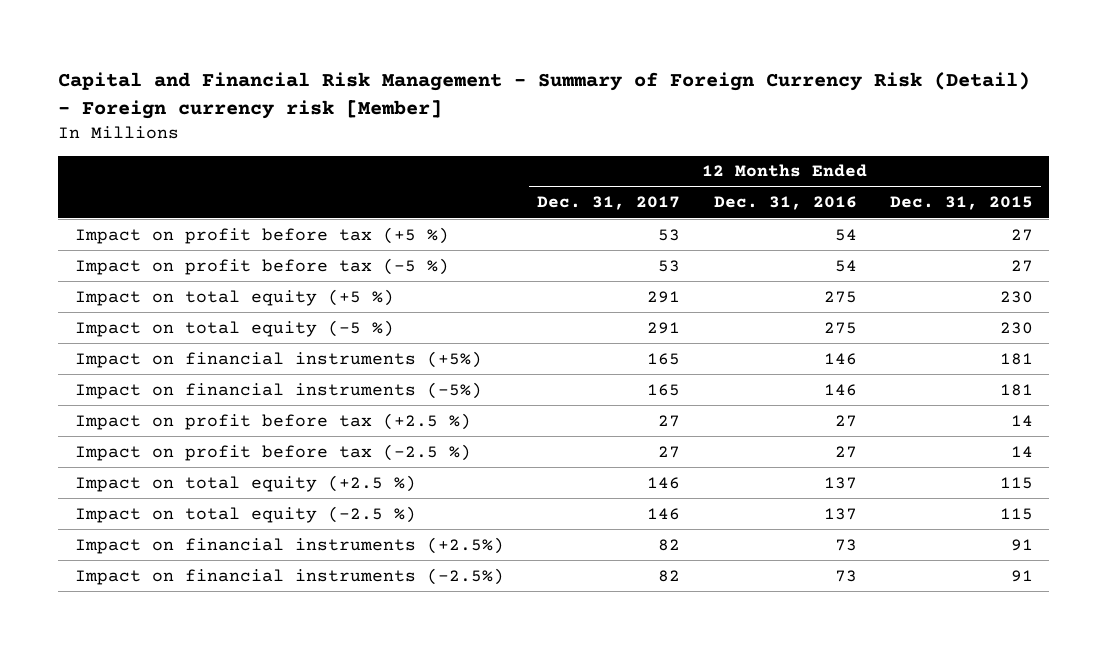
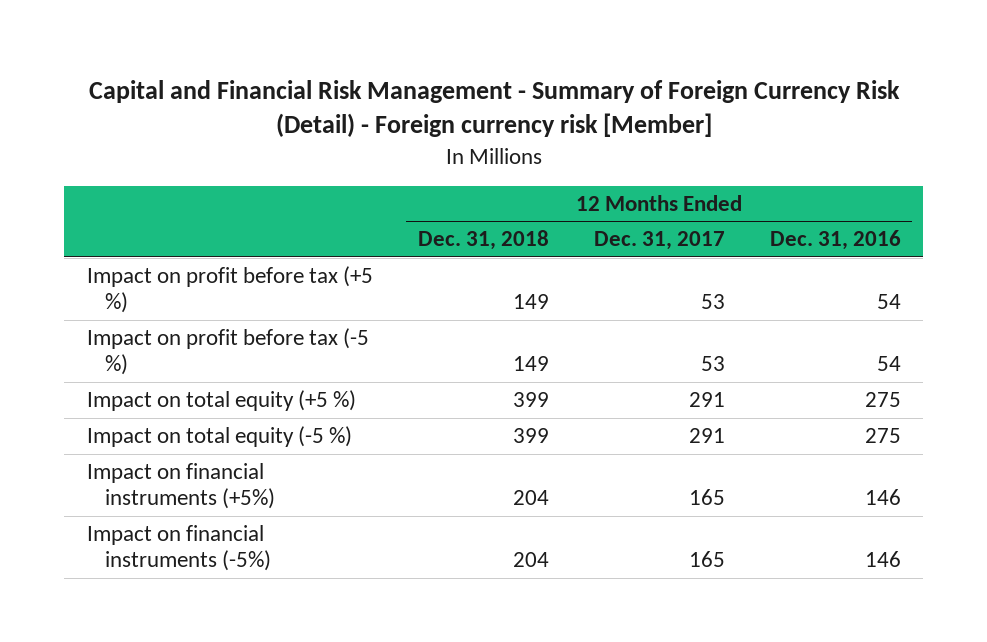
- | 12 Months Ended Dec. 31, 2017 | 12 Months Ended Dec. 31, 2016 | 12 Months Ended Dec. 31, 2015
+ | 12 Months Ended Dec. 31, 2018 | 12 Months Ended Dec. 31, 2017 | 12 Months Ended Dec. 31, 2016
- Impact on profit before tax (+2.5 %) | 27 | 27 | 14
- Impact on profit before tax (-2.5 %) | 27 | 27 | 14
- Impact on total equity (+2.5 %) | 146 | 137 | 115
- Impact on total equity (-2.5 %) | 146 | 137 | 115
- Impact on financial instruments (+2.5%) | 82 | 73 | 91
- Impact on financial instruments (-2.5%) | 82 | 73 | 91

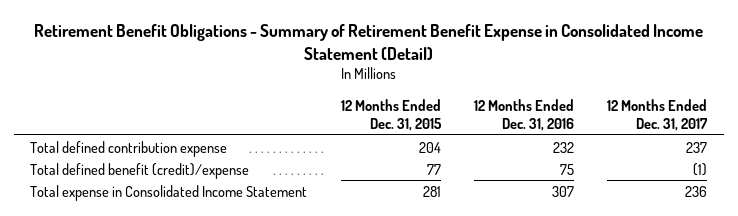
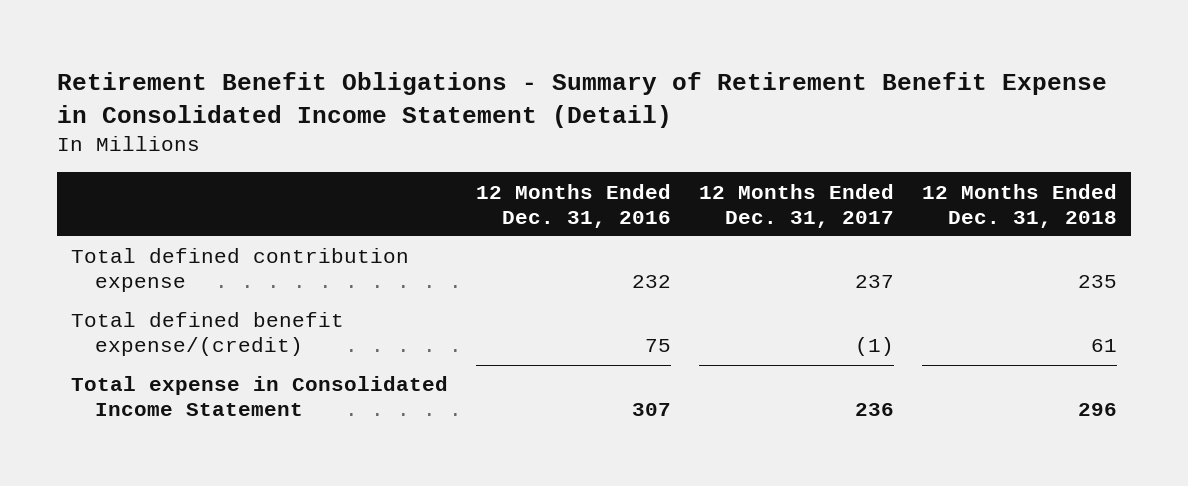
- | 12 Months Ended Dec. 31, 2015 | 12 Months Ended Dec. 31, 2016 | 12 Months Ended Dec. 31, 2017
+ | 12 Months Ended Dec. 31, 2016 | 12 Months Ended Dec. 31, 2017 | 12 Months Ended Dec. 31, 2018
- Total defined benefit (credit)/expense | 77 | 75 | (1)
+ Total defined benefit expense/(credit) | 75 | (1) | 61

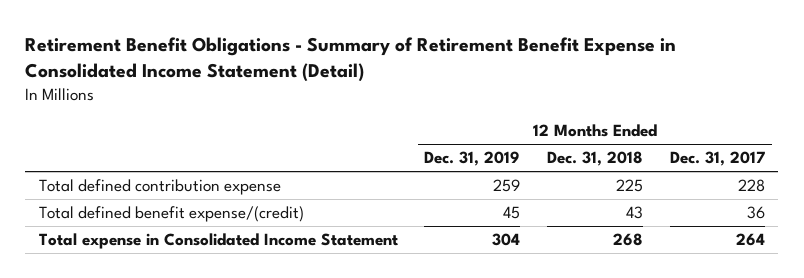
- | 12 Months Ended Dec. 31, 2016 | 12 Months Ended Dec. 31, 2017 | 12 Months Ended Dec. 31, 2018
+ | 12 Months Ended Dec. 31, 2019 | 12 Months Ended Dec. 31, 2018 | 12 Months Ended Dec. 31, 2017
- Total defined contribution expense | 232 | 237 | 235
- Total defined benefit expense/(credit) | 75 | (1) | 61
- Total expense in Consolidated Income Statement | 307 | 236 | 296
+ Total defined contribution expense | 259 | 225 | 228
+ Total defined benefit expense/(credit) | 45 | 43 | 36
+ Total expense in Consolidated Income Statement | 304 | 268 | 264

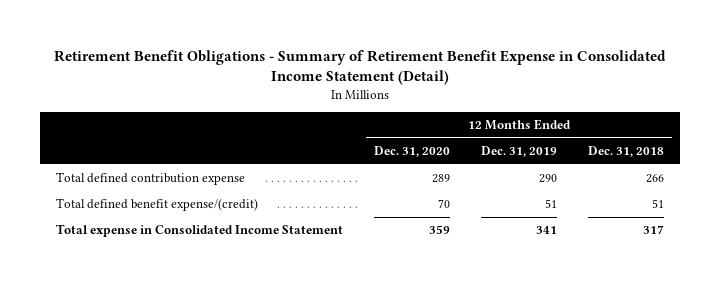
- | 12 Months Ended Dec. 31, 2019 | 12 Months Ended Dec. 31, 2018 | 12 Months Ended Dec. 31, 2017
+ | 12 Months Ended Dec. 31, 2020 | 12 Months Ended Dec. 31, 2019 | 12 Months Ended Dec. 31, 2018
- Total defined contribution expense | 259 | 225 | 228
- Total defined benefit expense/(credit) | 45 | 43 | 36
- Total expense in Consolidated Income Statement | 304 | 268 | 264
+ Total defined contribution expense | 289 | 290 | 266
+ Total defined benefit expense/(credit) | 70 | 51 | 51
+ Total expense in Consolidated Income Statement | 359 | 341 | 317

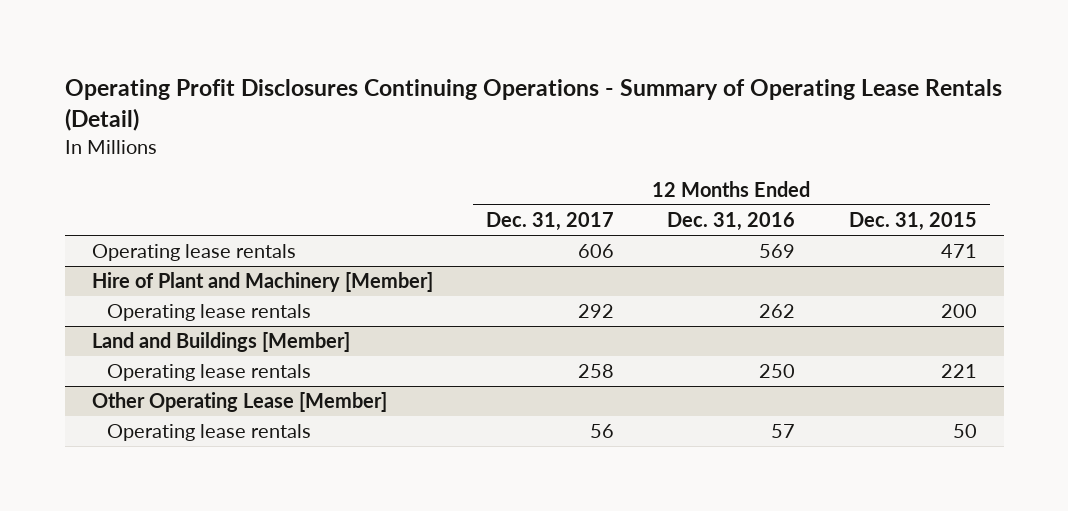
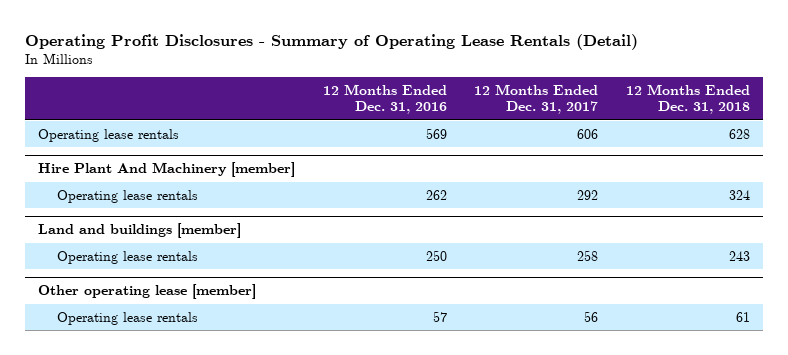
- Operating Profit Disclosures Continuing Operations - Summary of Operating Lease Rentals (Detail)
+ Operating Profit Disclosures - Summary of Operating Lease Rentals (Detail)
- | 12 Months Ended Dec. 31, 2017 | 12 Months Ended Dec. 31, 2016 | 12 Months Ended Dec. 31, 2015
+ | 12 Months Ended Dec. 31, 2016 | 12 Months Ended Dec. 31, 2017 | 12 Months Ended Dec. 31, 2018
- Hire of Plant and Machinery [Member]
+ Hire Plant And Machinery [member]
- Land and Buildings [Member]
+ Land and buildings [member]
- Other Operating Lease [Member]
+ Other operating lease [member]

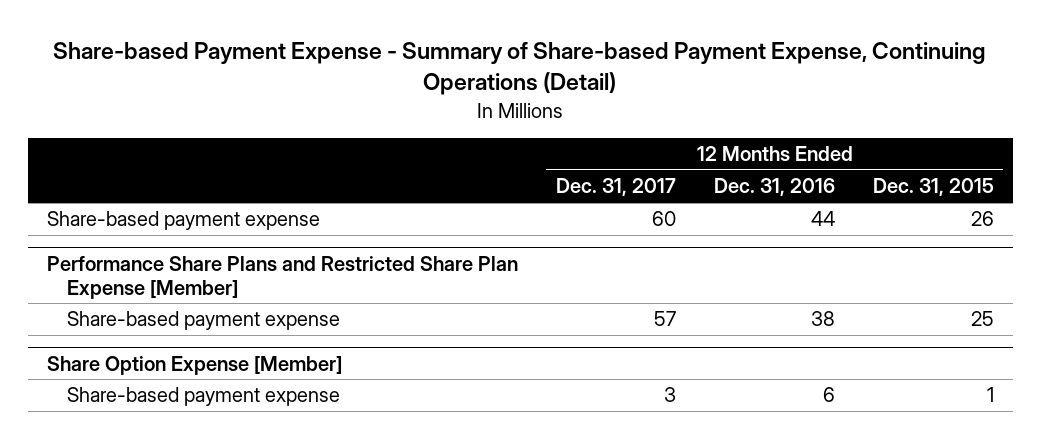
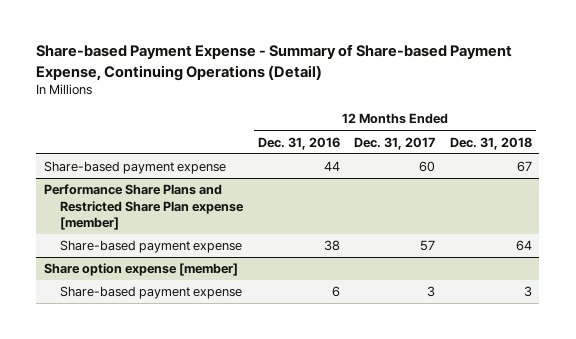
- | 12 Months Ended Dec. 31, 2017 | 12 Months Ended Dec. 31, 2016 | 12 Months Ended Dec. 31, 2015
+ | 12 Months Ended Dec. 31, 2016 | 12 Months Ended Dec. 31, 2017 | 12 Months Ended Dec. 31, 2018
- Performance Share Plans and Restricted Share Plan Expense [Member]
+ Performance Share Plans and Restricted Share Plan expense [member]
- Share Option Expense [Member]
+ Share option expense [member]

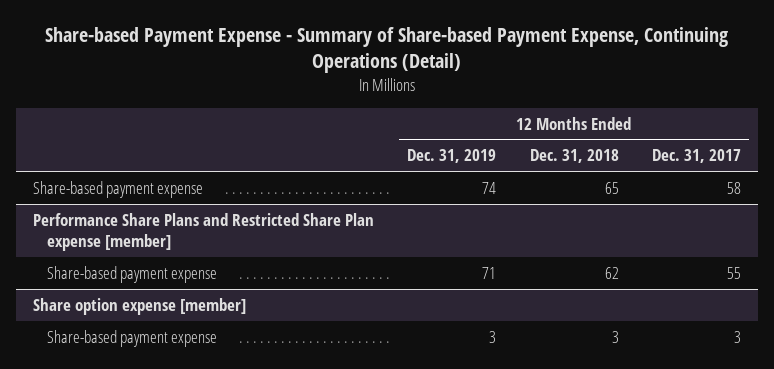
- | 12 Months Ended Dec. 31, 2016 | 12 Months Ended Dec. 31, 2017 | 12 Months Ended Dec. 31, 2018
+ | 12 Months Ended Dec. 31, 2019 | 12 Months Ended Dec. 31, 2018 | 12 Months Ended Dec. 31, 2017
- Share-based payment expense | 44 | 60 | 67
+ Share-based payment expense | 74 | 65 | 58
@ Performance Share Plans and Restricted Share Plan expense [member]
- Share-based payment expense | 38 | 57 | 64
+ Share-based payment expense | 71 | 62 | 55

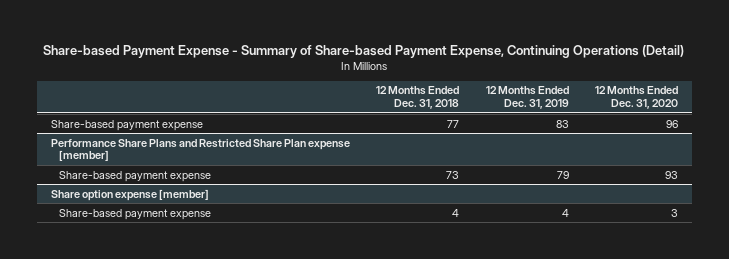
- | 12 Months Ended Dec. 31, 2019 | 12 Months Ended Dec. 31, 2018 | 12 Months Ended Dec. 31, 2017
+ | 12 Months Ended Dec. 31, 2018 | 12 Months Ended Dec. 31, 2019 | 12 Months Ended Dec. 31, 2020
- Share-based payment expense | 74 | 65 | 58
+ Share-based payment expense | 77 | 83 | 96
@ Performance Share Plans and Restricted Share Plan expense [member]
- Share-based payment expense | 71 | 62 | 55
+ Share-based payment expense | 73 | 79 | 93
@ Share option expense [member]
- Share-based payment expense | 3 | 3 | 3
+ Share-based payment expense | 4 | 4 | 3

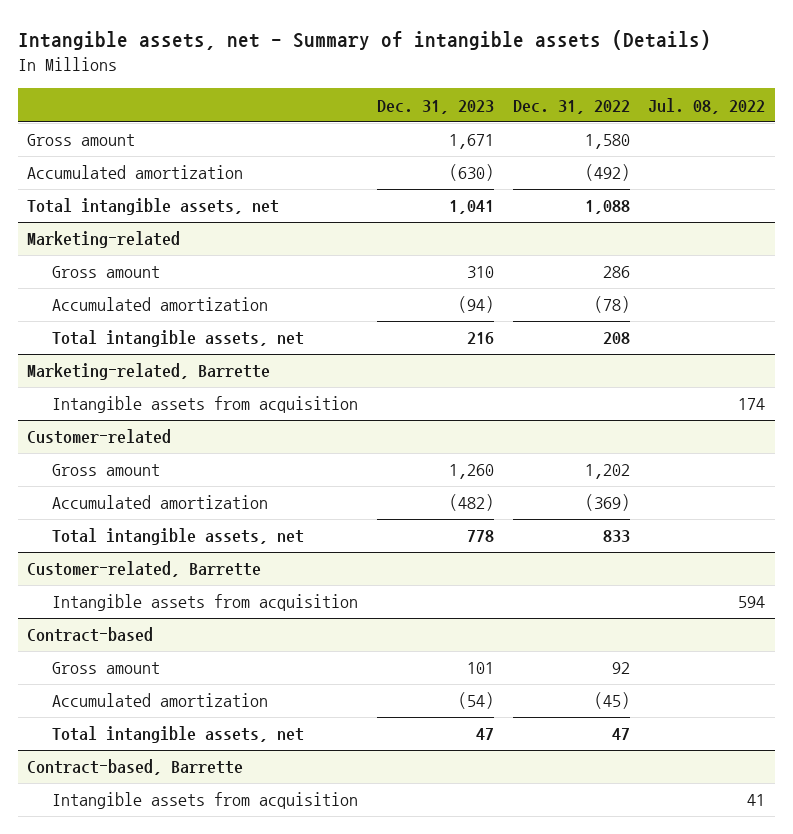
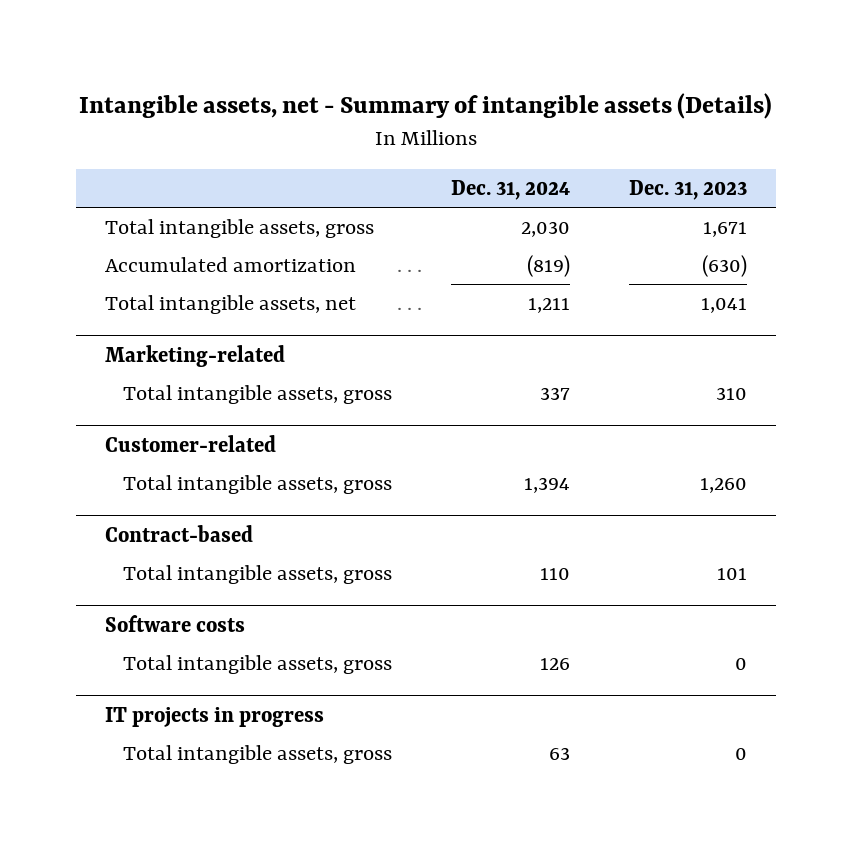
- | Dec. 31, 2023 | Dec. 31, 2022 | Jul. 08, 2022
+ | Dec. 31, 2024 | Dec. 31, 2023
- Gross amount | 1,671 | 1,580 |
+ Total intangible assets, gross | 2,030 | 1,671
@ Marketing-related
- Gross amount | 310 | 286 |
- Accumulated amortization | (94) | (78) |
- Total intangible assets, net | 216 | 208 |
- Marketing-related, Barrette
- Intangible assets from acquisition | | | 174
@ Marketing-related
+ Total intangible assets, gross | 337 | 310
@ Customer-related
- Gross amount | 1,260 | 1,202 |
- Accumulated amortization | (482) | (369) |
- Total intangible assets, net | 778 | 833 |
- Customer-related, Barrette
- Intangible assets from acquisition | | | 594
@ Customer-related
+ Total intangible assets, gross | 1,394 | 1,260
@ Contract-based
- Gross amount | 101 | 92 |
- Accumulated amortization | (54) | (45) |
- Total intangible assets, net | 47 | 47 |
- Contract-based, Barrette
- Intangible assets from acquisition | | | 41
@ Contract-based
+ Total intangible assets, gross | 110 | 101
+ Software costs
+ Total intangible assets, gross | 126 | 0
+ IT projects in progress
+ Total intangible assets, gross | 63 | 0

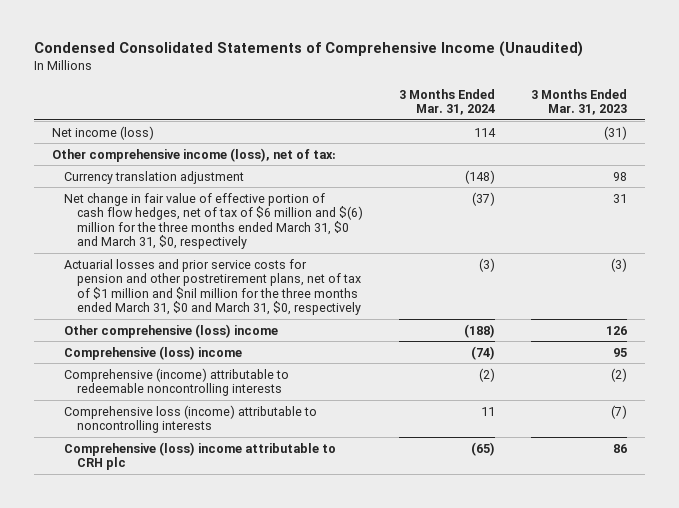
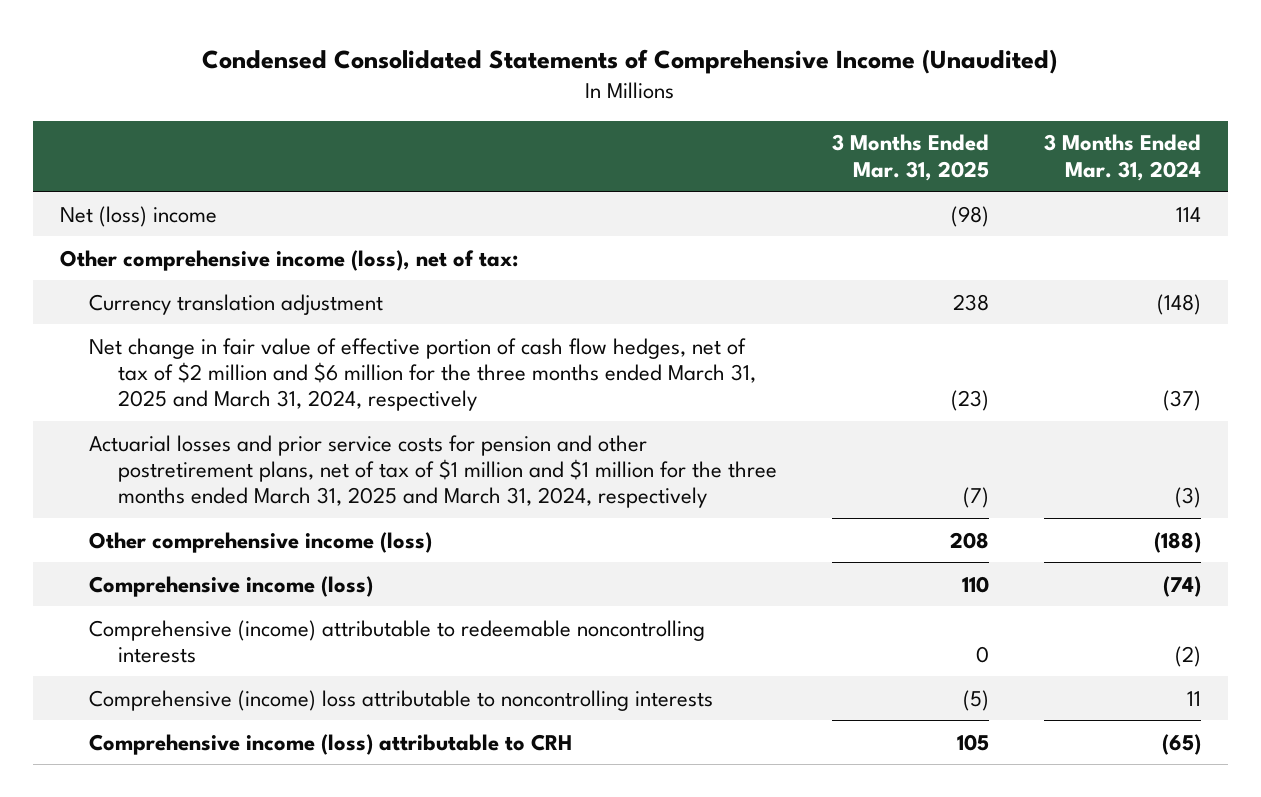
- | 3 Months Ended Mar. 31, 2024 | 3 Months Ended Mar. 31, 2023
+ | 3 Months Ended Mar. 31, 2025 | 3 Months Ended Mar. 31, 2024
- Net income (loss) | 114 | (31)
+ Net (loss) income | (98) | 114
- Net change in fair value of effective portion of cash flow hedges, net of tax of $6 million and $(6) million for the three months ended March 31, $0 and March 31, $0, respectively | (37) | 31
- Actuarial losses and prior service costs for pension and other postretirement plans, net of tax of $1 million and $nil million for the three months ended March 31, $0 and March 31, $0, respectively | (3) | (3)
- Other comprehensive (loss) income | (188) | 126
- Comprehensive (loss) income | (74) | 95
+ Net change in fair value of effective portion of cash flow hedges, net of tax of $2 million and $6 million for the three months ended March 31, 2025 and March 31, 2024, respectively | (23) | (37)
+ Actuarial losses and prior service costs for pension and other postretirement plans, net of tax of $1 million and $1 million for the three months ended March 31, 2025 and March 31, 2024, respectively | (7) | (3)
+ Other comprehensive income (loss) | 208 | (188)
+ Comprehensive income (loss) | 110 | (74)
- Comprehensive loss (income) attributable to noncontrolling interests | 11 | (7)
- Comprehensive (loss) income attributable to CRH plc | (65) | 86
+ Comprehensive (income) loss attributable to noncontrolling interests | (5) | 11
+ Comprehensive income (loss) attributable to CRH | 105 | (65)

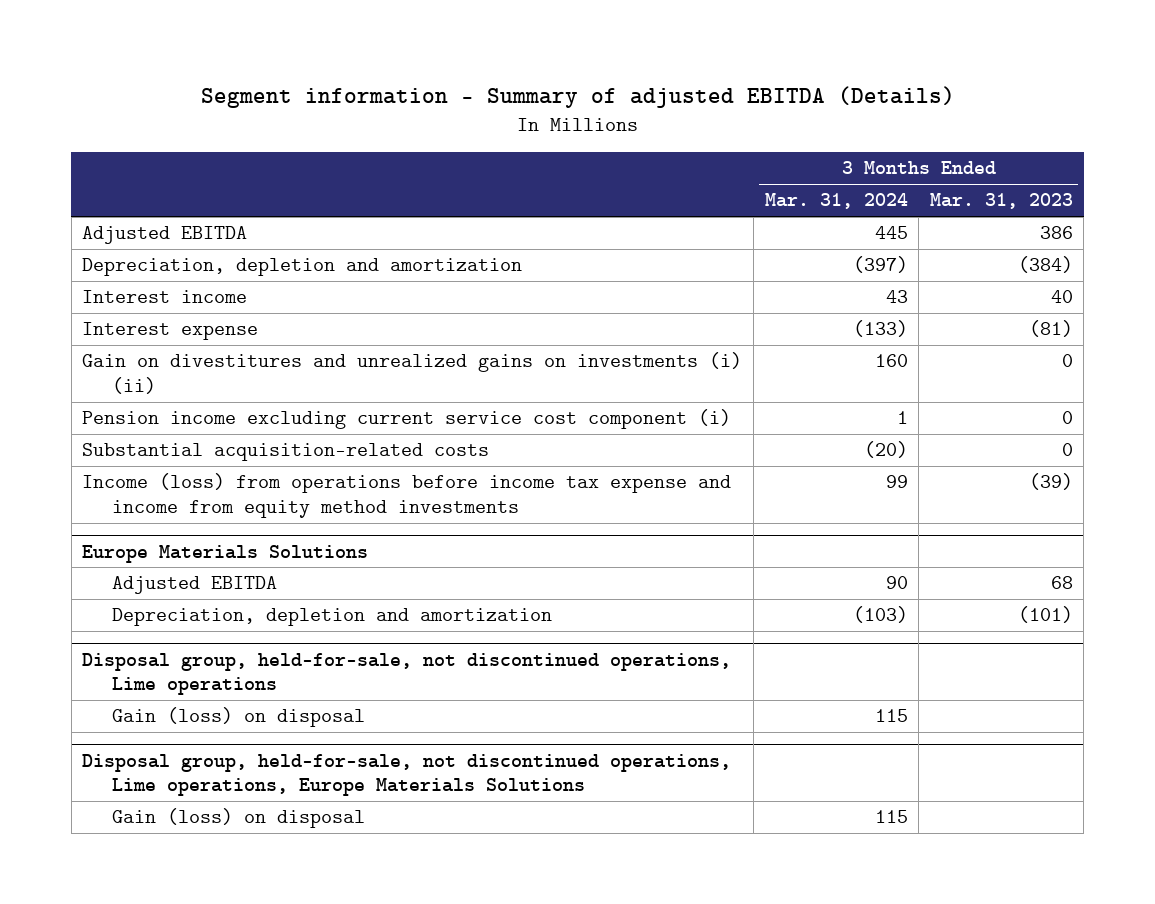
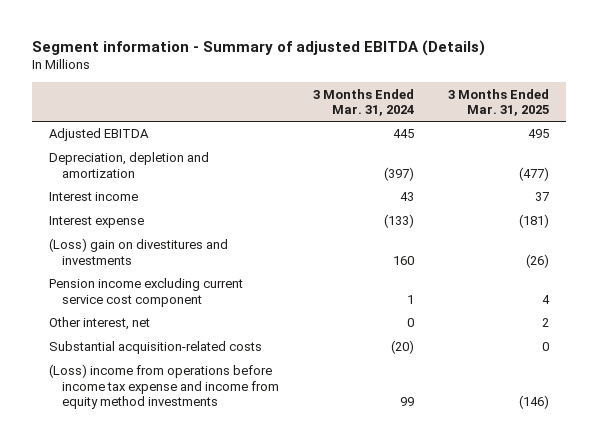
- | 3 Months Ended Mar. 31, 2024 | 3 Months Ended Mar. 31, 2023
+ | 3 Months Ended Mar. 31, 2024 | 3 Months Ended Mar. 31, 2025
- Gain on divestitures and unrealized gains on investments (i) (ii) | 160 | 0
- Pension income excluding current service cost component (i) | 1 | 0
+ (Loss) gain on divestitures and investments | 160 | (26)
+ Pension income excluding current service cost component | 1 | 4
+ Other interest, net | 0 | 2
- Income (loss) from operations before income tax expense and income from equity method investments | 99 | (39)
- Europe Materials Solutions
- Adjusted EBITDA | 90 | 68
- Depreciation, depletion and amortization | (103) | (101)
- Disposal group, held-for-sale, not discontinued operations, Lime operations
- Gain (loss) on disposal | 115 |
- Disposal group, held-for-sale, not discontinued operations, Lime operations, Europe Materials Solutions
- Gain (loss) on disposal | 115 |
+ (Loss) income from operations before income tax expense and income from equity method investments | 99 | (146)

